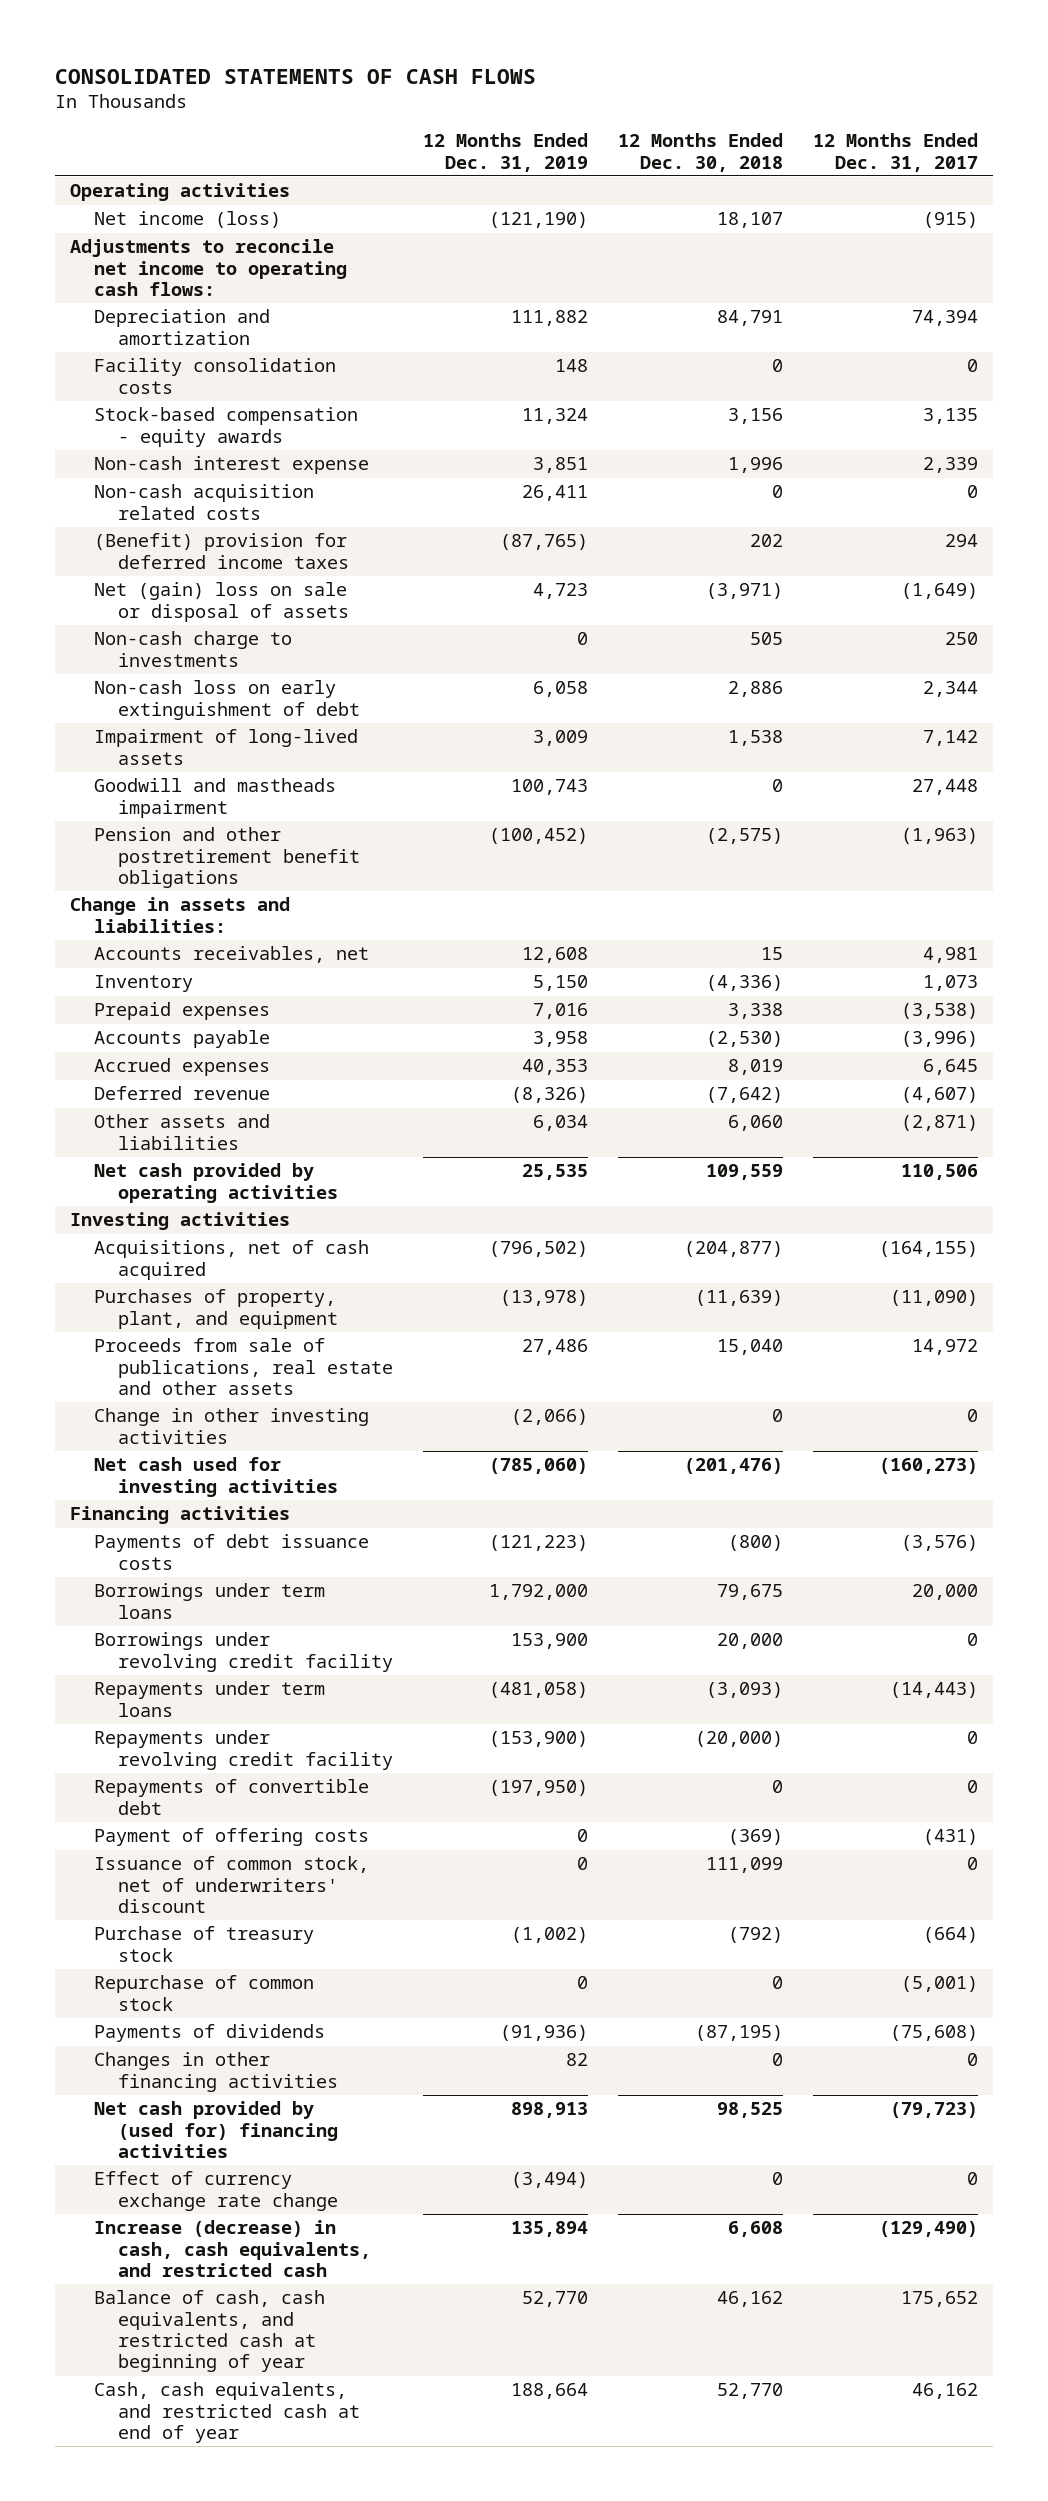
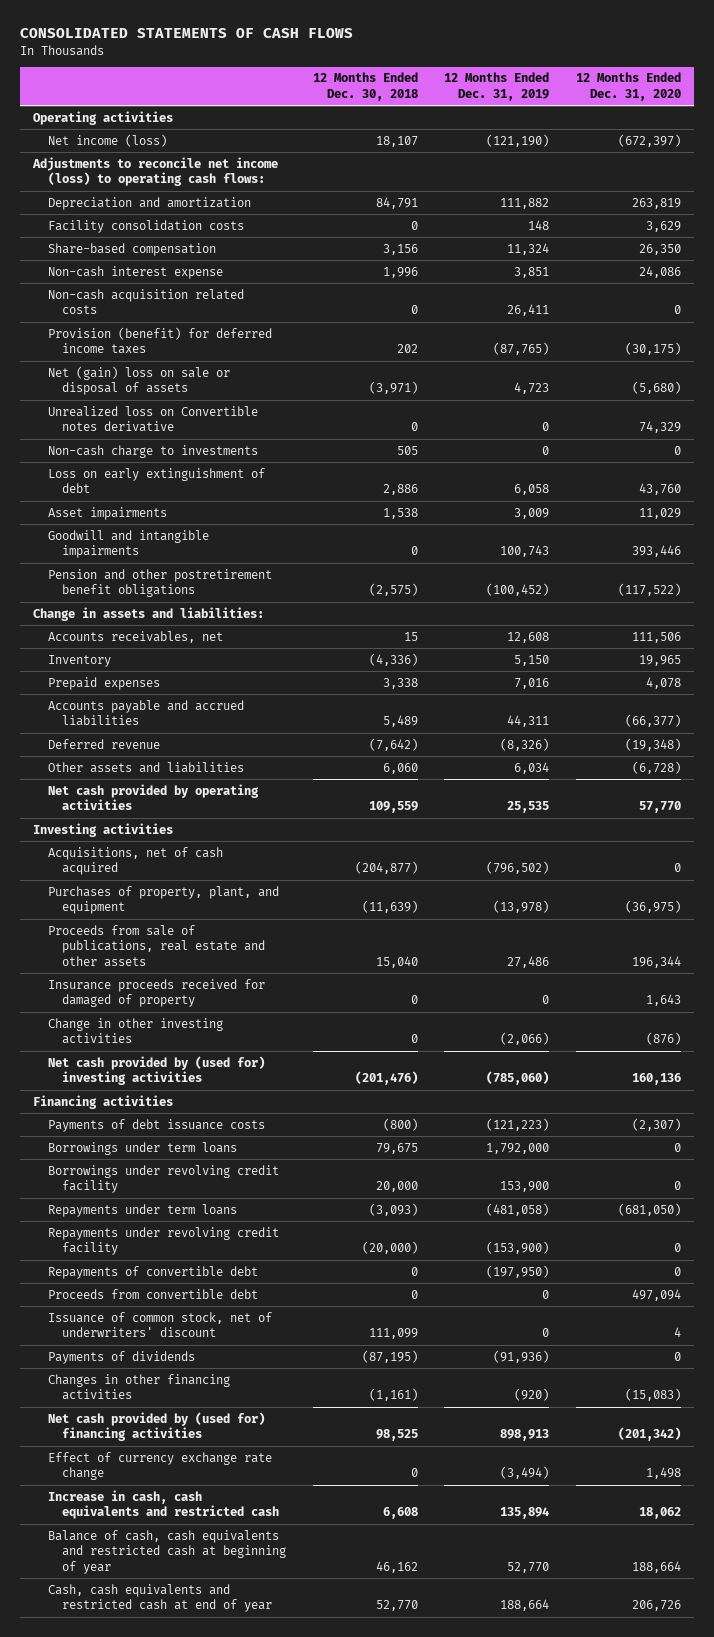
- | 12 Months Ended Dec. 31, 2019 | 12 Months Ended Dec. 30, 2018 | 12 Months Ended Dec. 31, 2017
+ | 12 Months Ended Dec. 30, 2018 | 12 Months Ended Dec. 31, 2019 | 12 Months Ended Dec. 31, 2020
- Adjustments to reconcile net income to operating cash flows:
+ Adjustments to reconcile net income (loss) to operating cash flows:
- Stock-based compensation - equity awards | 11,324 | 3,156 | 3,135
+ Share-based compensation | 3,156 | 11,324 | 26,350
- (Benefit) provision for deferred income taxes | (87,765) | 202 | 294
+ Provision (benefit) for deferred income taxes | 202 | (87,765) | (30,175)
+ Unrealized loss on Convertible notes derivative | 0 | 0 | 74,329
- Non-cash loss on early extinguishment of debt | 6,058 | 2,886 | 2,344
- Impairment of long-lived assets | 3,009 | 1,538 | 7,142
- Goodwill and mastheads impairment | 100,743 | 0 | 27,448
+ Loss on early extinguishment of debt | 2,886 | 6,058 | 43,760
+ Asset impairments | 1,538 | 3,009 | 11,029
+ Goodwill and intangible impairments | 0 | 100,743 | 393,446
- Accounts payable | 3,958 | (2,530) | (3,996)
- Accrued expenses | 40,353 | 8,019 | 6,645
+ Accounts payable and accrued liabilities | 5,489 | 44,311 | (66,377)
+ Insurance proceeds received for damaged of property | 0 | 0 | 1,643
- Net cash used for investing activities | (785,060) | (201,476) | (160,273)
+ Net cash provided by (used for) investing activities | (201,476) | (785,060) | 160,136
- Payment of offering costs | 0 | (369) | (431)
+ Proceeds from convertible debt | 0 | 0 | 497,094
- Purchase of treasury stock | (1,002) | (792) | (664)
- Repurchase of common stock | 0 | 0 | (5,001)
- Changes in other financing activities | 82 | 0 | 0
+ Changes in other financing activities | (1,161) | (920) | (15,083)
- Increase (decrease) in cash, cash equivalents, and restricted cash | 135,894 | 6,608 | (129,490)
- Balance of cash, cash equivalents, and restricted cash at beginning of year | 52,770 | 46,162 | 175,652
- Cash, cash equivalents, and restricted cash at end of year | 188,664 | 52,770 | 46,162
+ Increase in cash, cash equivalents and restricted cash | 6,608 | 135,894 | 18,062
+ Balance of cash, cash equivalents and restricted cash at beginning of year | 46,162 | 52,770 | 188,664
+ Cash, cash equivalents and restricted cash at end of year | 52,770 | 188,664 | 206,726

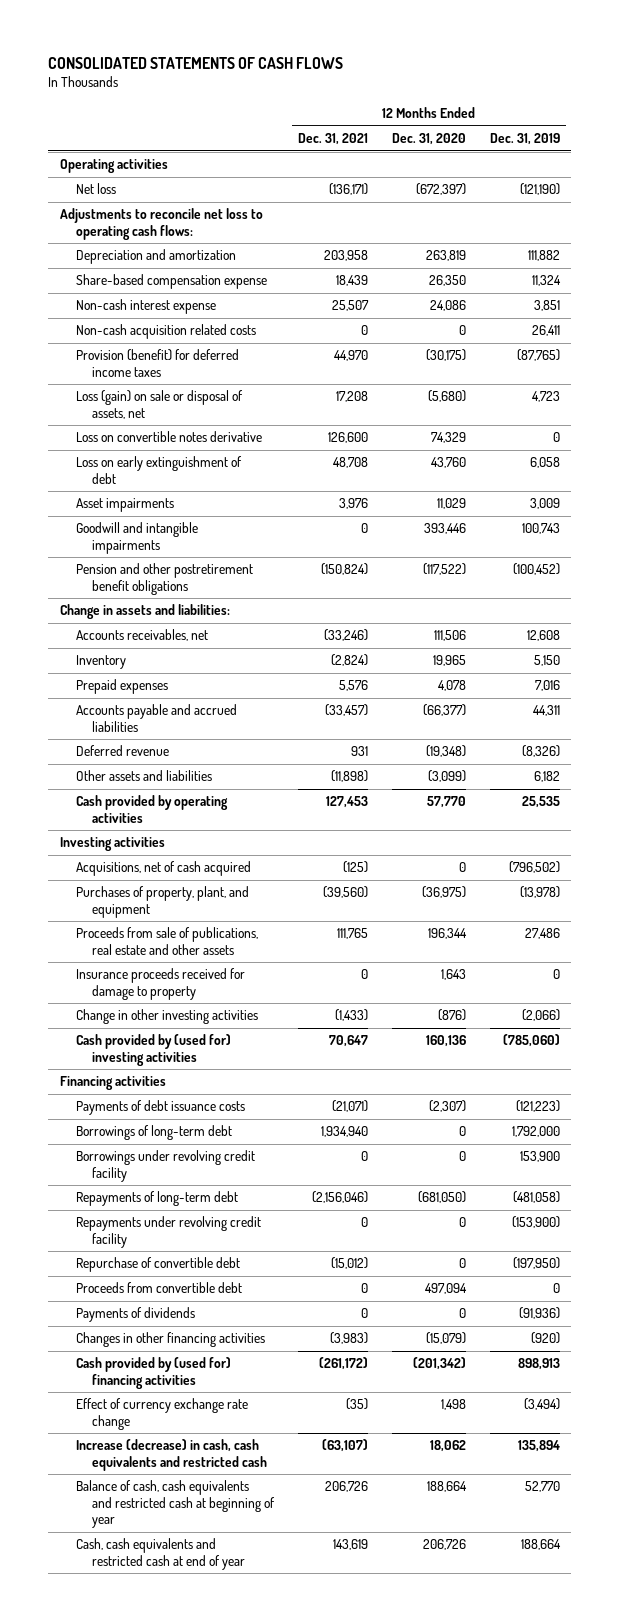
- | 12 Months Ended Dec. 30, 2018 | 12 Months Ended Dec. 31, 2019 | 12 Months Ended Dec. 31, 2020
+ | 12 Months Ended Dec. 31, 2021 | 12 Months Ended Dec. 31, 2020 | 12 Months Ended Dec. 31, 2019
- Net income (loss) | 18,107 | (121,190) | (672,397)
- Adjustments to reconcile net income (loss) to operating cash flows:
+ Net loss | (136,171) | (672,397) | (121,190)
+ Adjustments to reconcile net loss to operating cash flows:
- Facility consolidation costs | 0 | 148 | 3,629
- Share-based compensation | 3,156 | 11,324 | 26,350
+ Share-based compensation expense | 18,439 | 26,350 | 11,324
- Net (gain) loss on sale or disposal of assets | (3,971) | 4,723 | (5,680)
- Unrealized loss on Convertible notes derivative | 0 | 0 | 74,329
- Non-cash charge to investments | 505 | 0 | 0
+ Loss (gain) on sale or disposal of assets, net | 17,208 | (5,680) | 4,723
+ Loss on convertible notes derivative | 126,600 | 74,329 | 0
- Other assets and liabilities | 6,060 | 6,034 | (6,728)
- Net cash provided by operating activities | 109,559 | 25,535 | 57,770
+ Other assets and liabilities | (11,898) | (3,099) | 6,182
+ Cash provided by operating activities | 127,453 | 57,770 | 25,535
- Insurance proceeds received for damaged of property | 0 | 0 | 1,643
+ Insurance proceeds received for damage to property | 0 | 1,643 | 0
- Net cash provided by (used for) investing activities | (201,476) | (785,060) | 160,136
+ Cash provided by (used for) investing activities | 70,647 | 160,136 | (785,060)
- Borrowings under term loans | 79,675 | 1,792,000 | 0
+ Borrowings of long-term debt | 1,934,940 | 0 | 1,792,000
- Repayments under term loans | (3,093) | (481,058) | (681,050)
+ Repayments of long-term debt | (2,156,046) | (681,050) | (481,058)
- Repayments of convertible debt | 0 | (197,950) | 0
+ Repurchase of convertible debt | (15,012) | 0 | (197,950)
- Issuance of common stock, net of underwriters' discount | 111,099 | 0 | 4
- Changes in other financing activities | (1,161) | (920) | (15,083)
- Net cash provided by (used for) financing activities | 98,525 | 898,913 | (201,342)
+ Changes in other financing activities | (3,983) | (15,079) | (920)
+ Cash provided by (used for) financing activities | (261,172) | (201,342) | 898,913
- Increase in cash, cash equivalents and restricted cash | 6,608 | 135,894 | 18,062
+ Increase (decrease) in cash, cash equivalents and restricted cash | (63,107) | 18,062 | 135,894

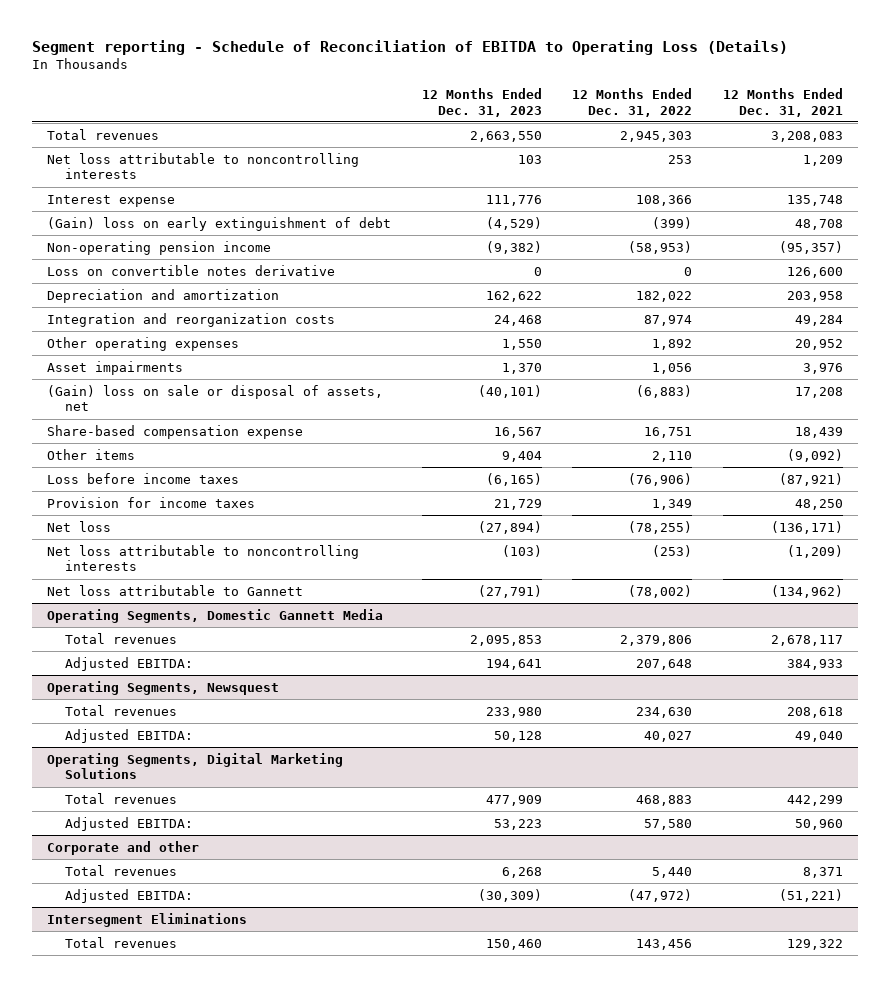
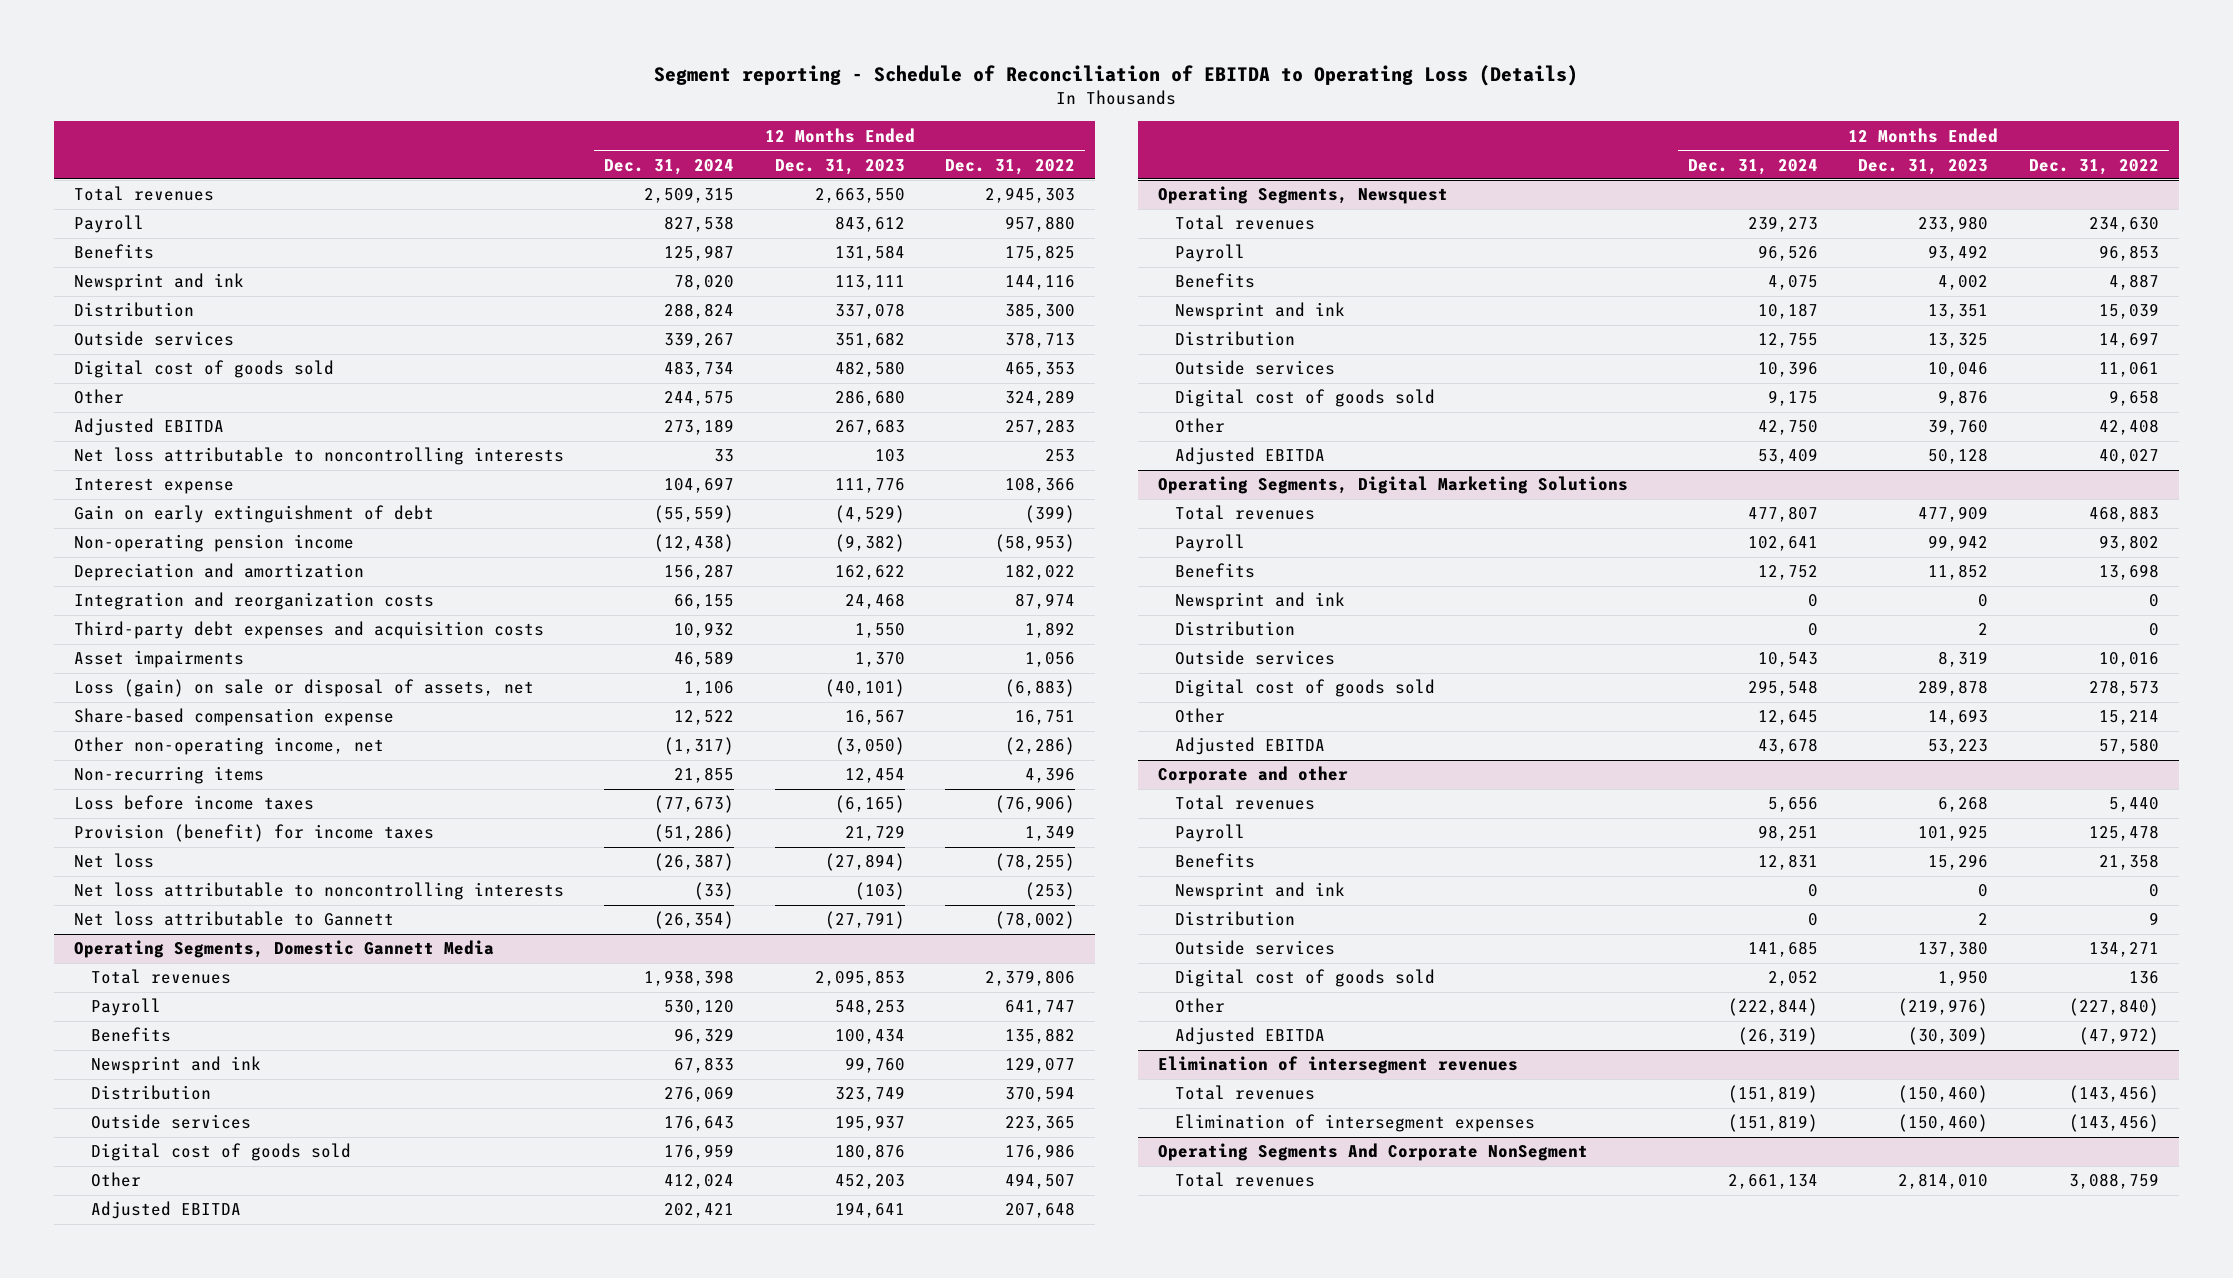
- | 12 Months Ended Dec. 31, 2023 | 12 Months Ended Dec. 31, 2022 | 12 Months Ended Dec. 31, 2021
+ | 12 Months Ended Dec. 31, 2024 | 12 Months Ended Dec. 31, 2023 | 12 Months Ended Dec. 31, 2022
+ Payroll | 827,538 | 843,612 | 957,880
+ Benefits | 125,987 | 131,584 | 175,825
+ Newsprint and ink | 78,020 | 113,111 | 144,116
+ Distribution | 288,824 | 337,078 | 385,300
+ Outside services | 339,267 | 351,682 | 378,713
+ Digital cost of goods sold | 483,734 | 482,580 | 465,353
+ Other | 244,575 | 286,680 | 324,289
+ Adjusted EBITDA | 273,189 | 267,683 | 257,283
- (Gain) loss on early extinguishment of debt | (4,529) | (399) | 48,708
+ Gain on early extinguishment of debt | (55,559) | (4,529) | (399)
- Loss on convertible notes derivative | 0 | 0 | 126,600
- Other operating expenses | 1,550 | 1,892 | 20,952
+ Third-party debt expenses and acquisition costs | 10,932 | 1,550 | 1,892
- (Gain) loss on sale or disposal of assets, net | (40,101) | (6,883) | 17,208
+ Loss (gain) on sale or disposal of assets, net | 1,106 | (40,101) | (6,883)
- Other items | 9,404 | 2,110 | (9,092)
+ Other non-operating income, net | (1,317) | (3,050) | (2,286)
+ Non-recurring items | 21,855 | 12,454 | 4,396
- Provision for income taxes | 21,729 | 1,349 | 48,250
+ Provision (benefit) for income taxes | (51,286) | 21,729 | 1,349
@ Operating Segments, Domestic Gannett Media
- Adjusted EBITDA: | 194,641 | 207,648 | 384,933
+ Payroll | 530,120 | 548,253 | 641,747
+ Benefits | 96,329 | 100,434 | 135,882
+ Newsprint and ink | 67,833 | 99,760 | 129,077
+ Distribution | 276,069 | 323,749 | 370,594
+ Outside services | 176,643 | 195,937 | 223,365
+ Digital cost of goods sold | 176,959 | 180,876 | 176,986
+ Other | 412,024 | 452,203 | 494,507
+ Adjusted EBITDA | 202,421 | 194,641 | 207,648
@ Operating Segments, Newsquest
- Adjusted EBITDA: | 50,128 | 40,027 | 49,040
+ Payroll | 96,526 | 93,492 | 96,853
+ Benefits | 4,075 | 4,002 | 4,887
+ Newsprint and ink | 10,187 | 13,351 | 15,039
+ Distribution | 12,755 | 13,325 | 14,697
+ Outside services | 10,396 | 10,046 | 11,061
+ Digital cost of goods sold | 9,175 | 9,876 | 9,658
+ Other | 42,750 | 39,760 | 42,408
+ Adjusted EBITDA | 53,409 | 50,128 | 40,027
@ Operating Segments, Digital Marketing Solutions
- Adjusted EBITDA: | 53,223 | 57,580 | 50,960
+ Payroll | 102,641 | 99,942 | 93,802
+ Benefits | 12,752 | 11,852 | 13,698
+ Newsprint and ink | 0 | 0 | 0
+ Distribution | 0 | 2 | 0
+ Outside services | 10,543 | 8,319 | 10,016
+ Digital cost of goods sold | 295,548 | 289,878 | 278,573
+ Other | 12,645 | 14,693 | 15,214
+ Adjusted EBITDA | 43,678 | 53,223 | 57,580
@ Corporate and other
- Adjusted EBITDA: | (30,309) | (47,972) | (51,221)
- Intersegment Eliminations
- Total revenues | 150,460 | 143,456 | 129,322
@ Corporate and other
+ Payroll | 98,251 | 101,925 | 125,478
+ Benefits | 12,831 | 15,296 | 21,358
+ Newsprint and ink | 0 | 0 | 0
+ Distribution | 0 | 2 | 9
+ Outside services | 141,685 | 137,380 | 134,271
+ Digital cost of goods sold | 2,052 | 1,950 | 136
+ Other | (222,844) | (219,976) | (227,840)
+ Adjusted EBITDA | (26,319) | (30,309) | (47,972)
+ Elimination of intersegment revenues
+ Total revenues | (151,819) | (150,460) | (143,456)
+ Elimination of intersegment expenses | (151,819) | (150,460) | (143,456)
+ Operating Segments And Corporate NonSegment
+ Total revenues | 2,661,134 | 2,814,010 | 3,088,759

